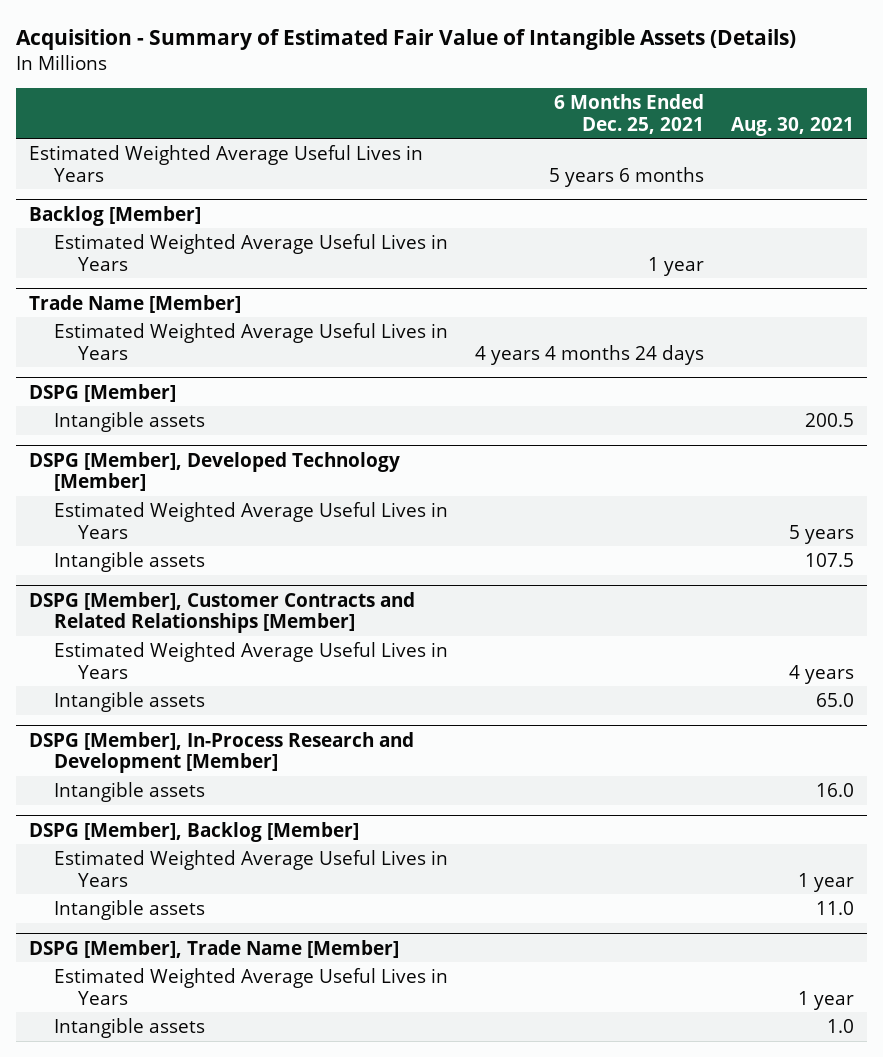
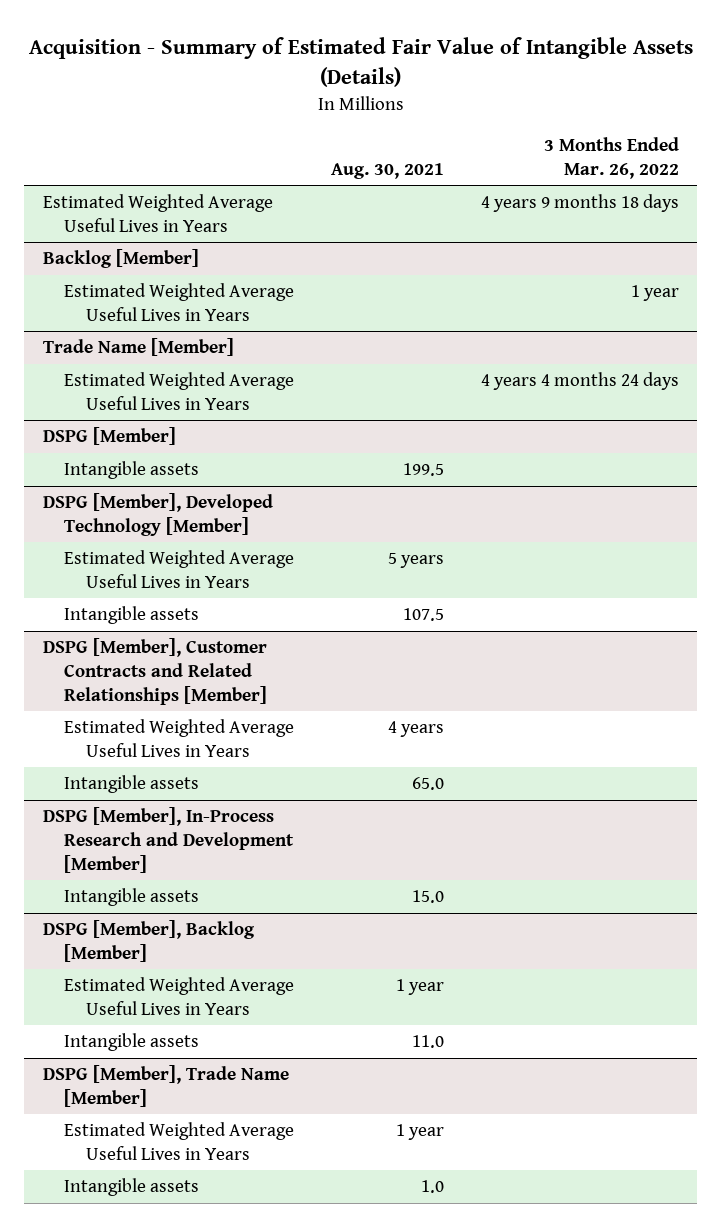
- | 6 Months Ended Dec. 25, 2021 | Aug. 30, 2021
+ | Aug. 30, 2021 | 3 Months Ended Mar. 26, 2022
@ DSPG [Member]
- Intangible assets | | 200.5
+ Intangible assets | 199.5 |
@ DSPG [Member], In-Process Research and Development [Member]
- Intangible assets | | 16.0
+ Intangible assets | 15.0 |

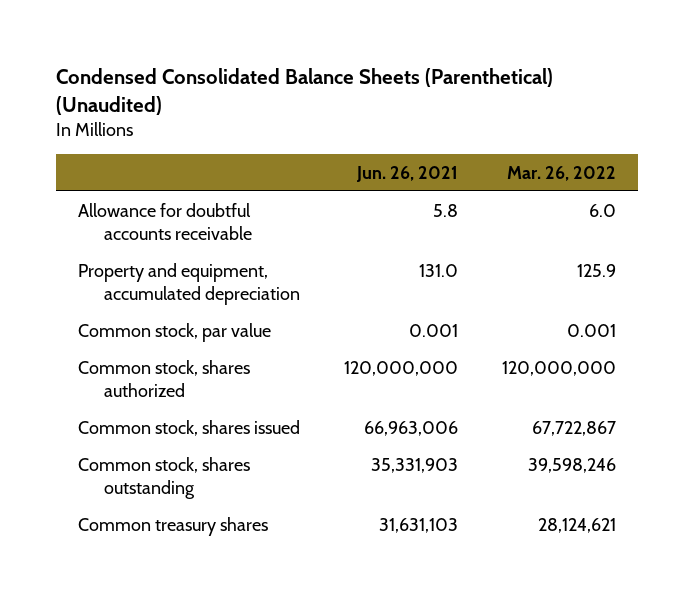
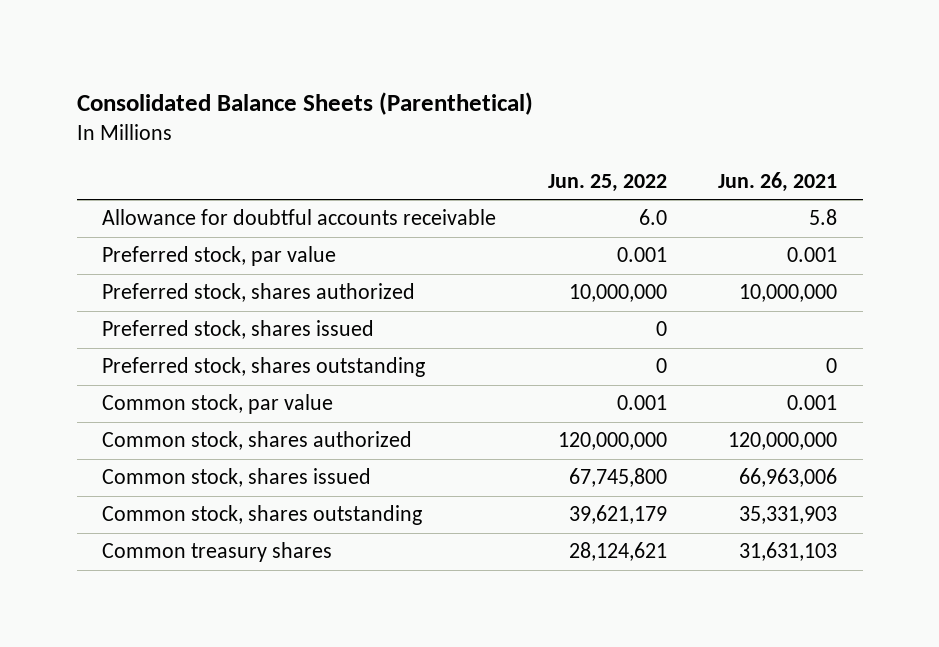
- Condensed Consolidated Balance Sheets (Parenthetical) (Unaudited)
+ Consolidated Balance Sheets (Parenthetical)
- | Jun. 26, 2021 | Mar. 26, 2022
+ | Jun. 25, 2022 | Jun. 26, 2021
- Property and equipment, accumulated depreciation | 131.0 | 125.9
+ Preferred stock, par value | 0.001 | 0.001
+ Preferred stock, shares authorized | 10,000,000 | 10,000,000
+ Preferred stock, shares issued | 0 |
+ Preferred stock, shares outstanding | 0 | 0

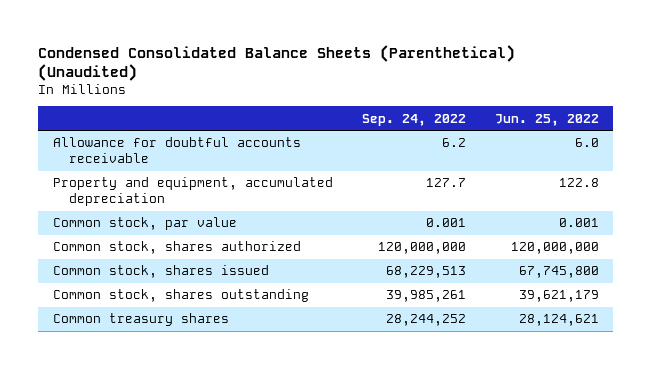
- Consolidated Balance Sheets (Parenthetical)
+ Condensed Consolidated Balance Sheets (Parenthetical) (Unaudited)
- | Jun. 25, 2022 | Jun. 26, 2021
+ | Sep. 24, 2022 | Jun. 25, 2022
- Preferred stock, par value | 0.001 | 0.001
- Preferred stock, shares authorized | 10,000,000 | 10,000,000
- Preferred stock, shares issued | 0 |
- Preferred stock, shares outstanding | 0 | 0
+ Property and equipment, accumulated depreciation | 127.7 | 122.8

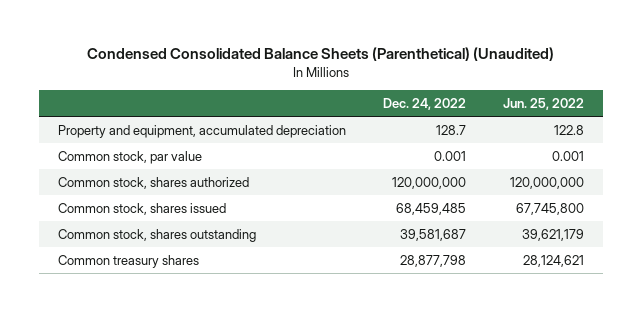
- | Sep. 24, 2022 | Jun. 25, 2022
+ | Dec. 24, 2022 | Jun. 25, 2022
- Allowance for doubtful accounts receivable | 6.2 | 6.0

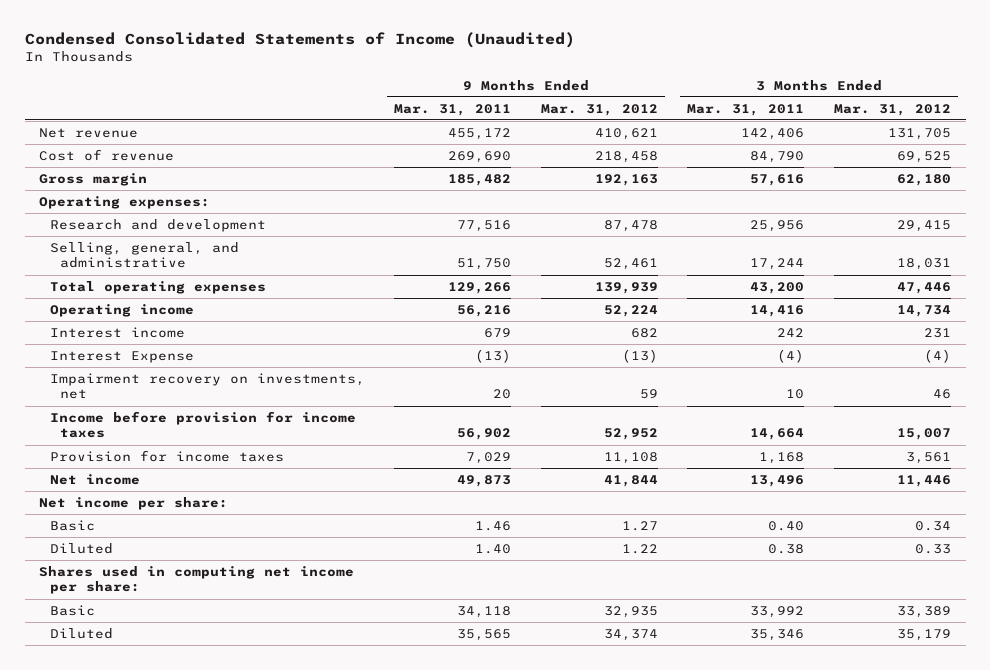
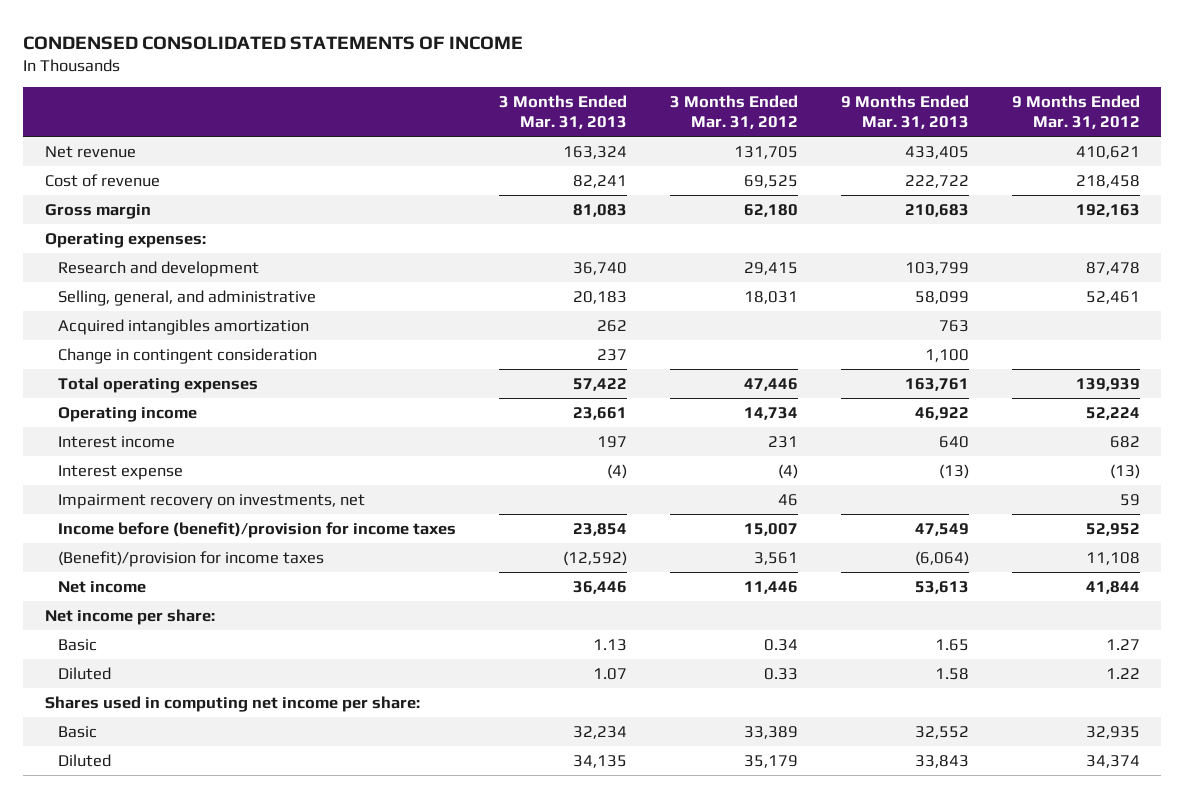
- Condensed Consolidated Statements of Income (Unaudited)
+ CONDENSED CONSOLIDATED STATEMENTS OF INCOME
- | 9 Months Ended Mar. 31, 2011 | 9 Months Ended Mar. 31, 2012 | 3 Months Ended Mar. 31, 2011 | 3 Months Ended Mar. 31, 2012
+ | 3 Months Ended Mar. 31, 2013 | 3 Months Ended Mar. 31, 2012 | 9 Months Ended Mar. 31, 2013 | 9 Months Ended Mar. 31, 2012
+ Acquired intangibles amortization | 262 | | 763 |
+ Change in contingent consideration | 237 | | 1,100 |
- Interest Expense | (13) | (13) | (4) | (4)
+ Interest expense | (4) | (4) | (13) | (13)
- Income before provision for income taxes | 56,902 | 52,952 | 14,664 | 15,007
- Provision for income taxes | 7,029 | 11,108 | 1,168 | 3,561
+ Income before (benefit)/provision for income taxes | 23,854 | 15,007 | 47,549 | 52,952
+ (Benefit)/provision for income taxes | (12,592) | 3,561 | (6,064) | 11,108

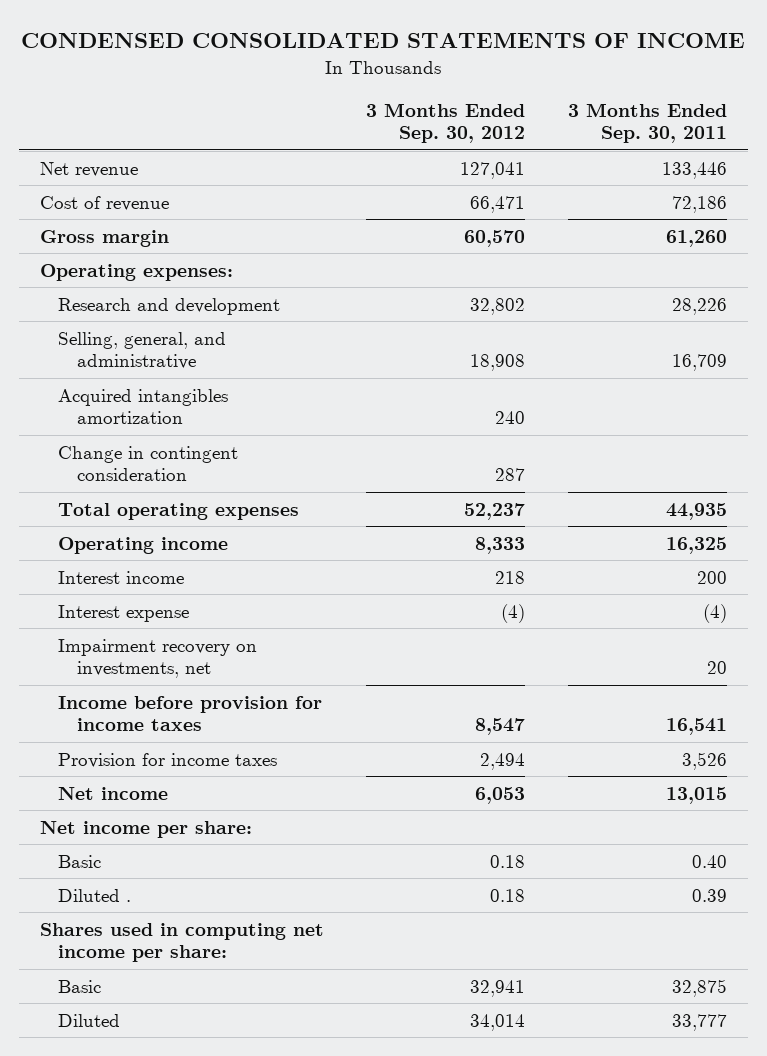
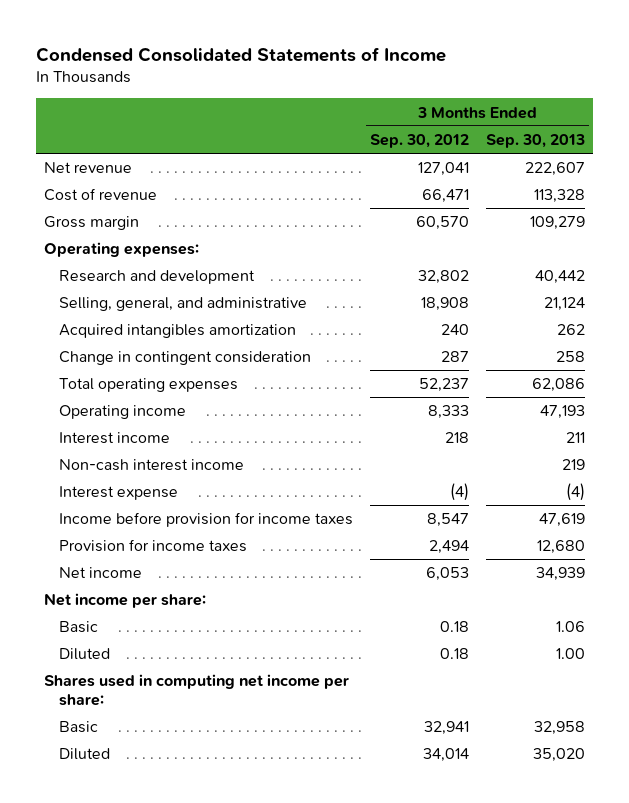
- CONDENSED CONSOLIDATED STATEMENTS OF INCOME
+ Condensed Consolidated Statements of Income
- | 3 Months Ended Sep. 30, 2012 | 3 Months Ended Sep. 30, 2011
+ | 3 Months Ended Sep. 30, 2012 | 3 Months Ended Sep. 30, 2013
+ Non-cash interest income | | 219
- Impairment recovery on investments, net | | 20
- Diluted . | 0.18 | 0.39
+ Diluted | 0.18 | 1.00

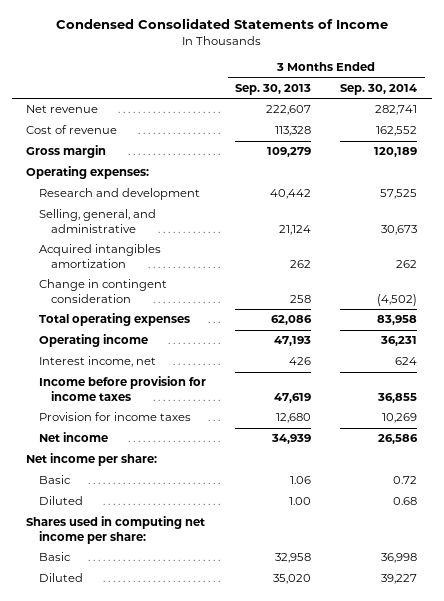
- | 3 Months Ended Sep. 30, 2012 | 3 Months Ended Sep. 30, 2013
+ | 3 Months Ended Sep. 30, 2013 | 3 Months Ended Sep. 30, 2014
- Interest income | 218 | 211
- Non-cash interest income | | 219
- Interest expense | (4) | (4)
+ Interest income, net | 426 | 624

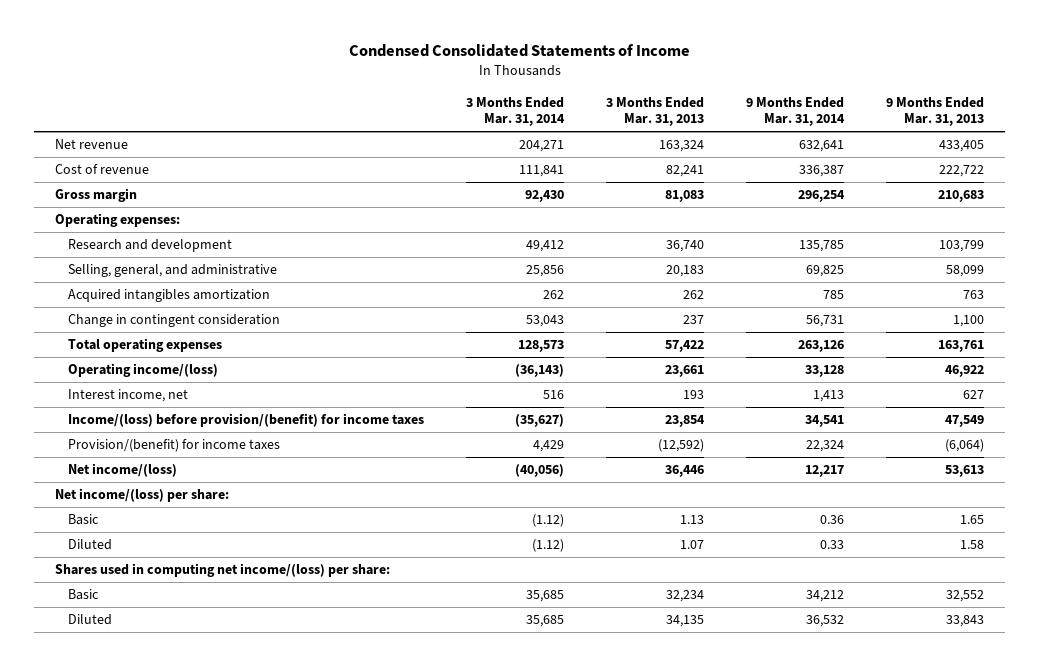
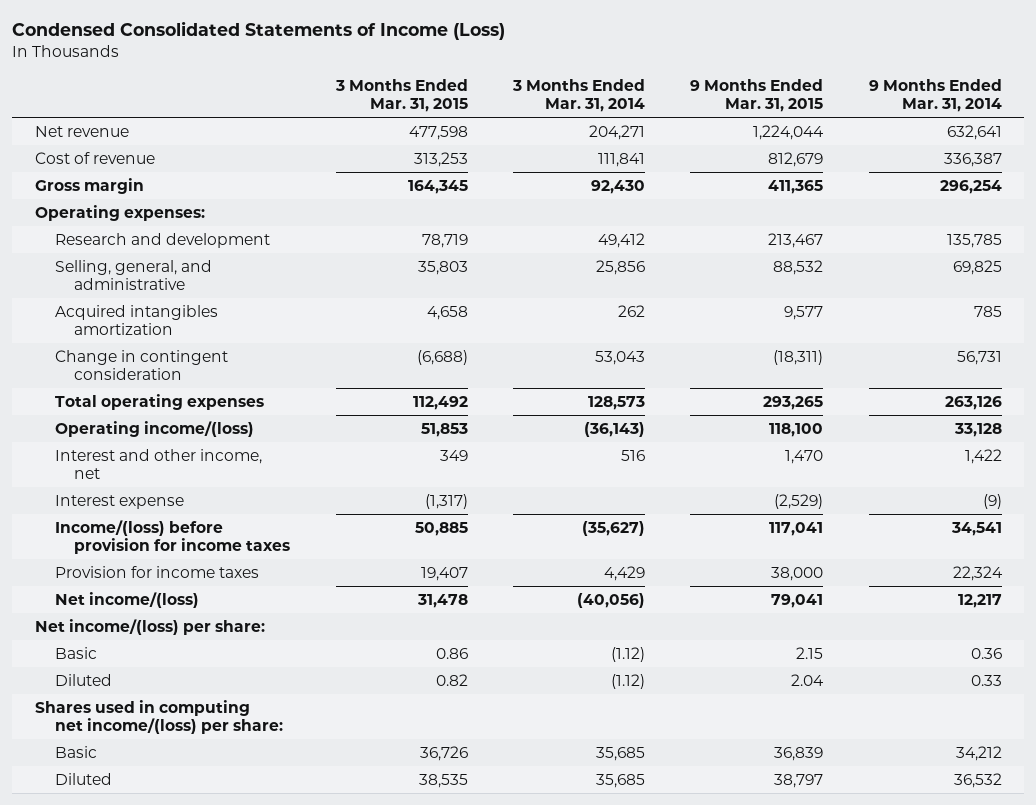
- Condensed Consolidated Statements of Income
+ Condensed Consolidated Statements of Income (Loss)
- | 3 Months Ended Mar. 31, 2014 | 3 Months Ended Mar. 31, 2013 | 9 Months Ended Mar. 31, 2014 | 9 Months Ended Mar. 31, 2013
+ | 3 Months Ended Mar. 31, 2015 | 3 Months Ended Mar. 31, 2014 | 9 Months Ended Mar. 31, 2015 | 9 Months Ended Mar. 31, 2014
- Interest income, net | 516 | 193 | 1,413 | 627
- Income/(loss) before provision/(benefit) for income taxes | (35,627) | 23,854 | 34,541 | 47,549
- Provision/(benefit) for income taxes | 4,429 | (12,592) | 22,324 | (6,064)
+ Interest and other income, net | 349 | 516 | 1,470 | 1,422
+ Interest expense | (1,317) | | (2,529) | (9)
+ Income/(loss) before provision for income taxes | 50,885 | (35,627) | 117,041 | 34,541
+ Provision for income taxes | 19,407 | 4,429 | 38,000 | 22,324

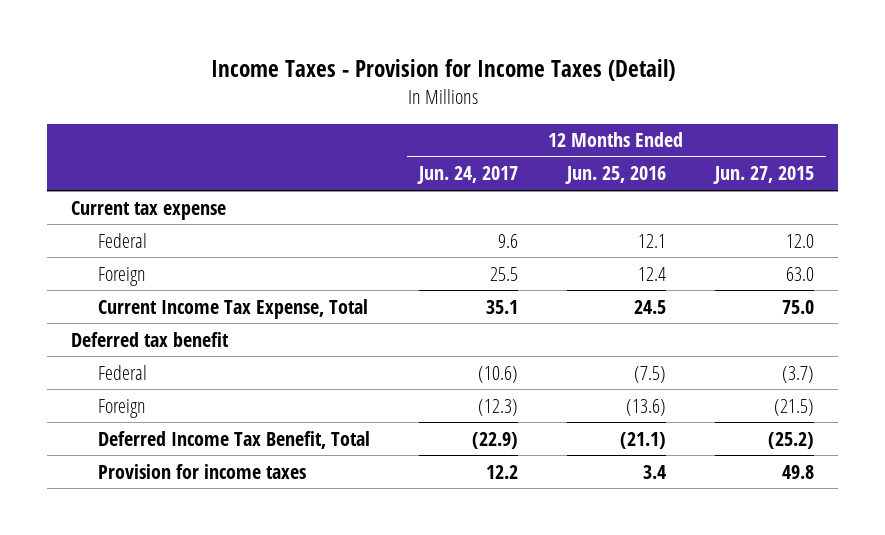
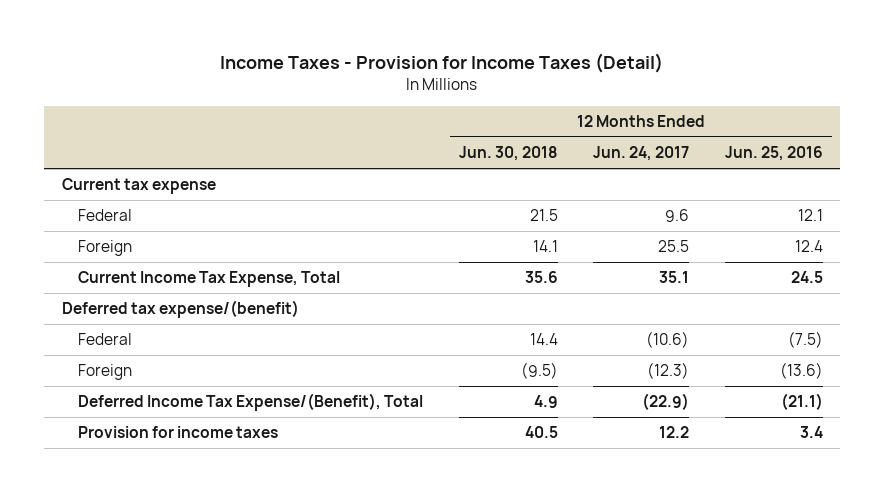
- | 12 Months Ended Jun. 24, 2017 | 12 Months Ended Jun. 25, 2016 | 12 Months Ended Jun. 27, 2015
+ | 12 Months Ended Jun. 30, 2018 | 12 Months Ended Jun. 24, 2017 | 12 Months Ended Jun. 25, 2016
- Deferred tax benefit
+ Deferred tax expense/(benefit)
- Deferred Income Tax Benefit, Total | (22.9) | (21.1) | (25.2)
+ Deferred Income Tax Expense/(Benefit), Total | 4.9 | (22.9) | (21.1)

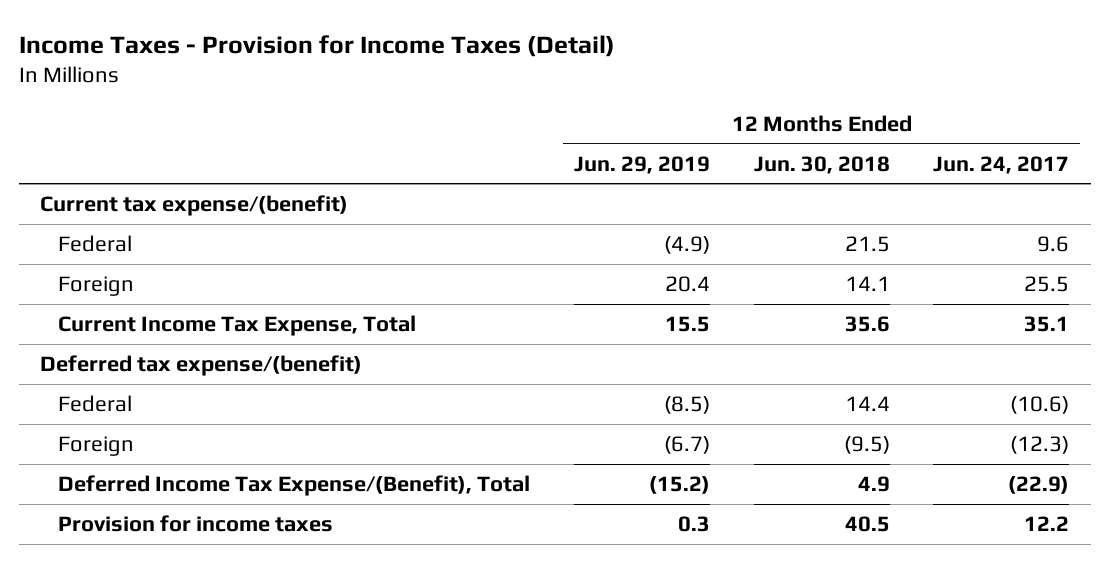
- | 12 Months Ended Jun. 30, 2018 | 12 Months Ended Jun. 24, 2017 | 12 Months Ended Jun. 25, 2016
+ | 12 Months Ended Jun. 29, 2019 | 12 Months Ended Jun. 30, 2018 | 12 Months Ended Jun. 24, 2017
- Current tax expense
+ Current tax expense/(benefit)

